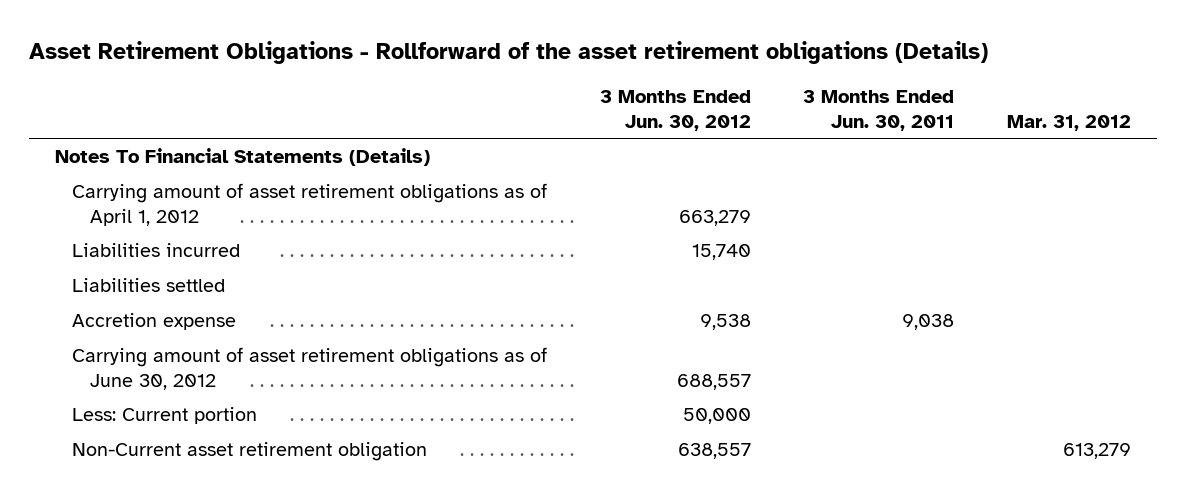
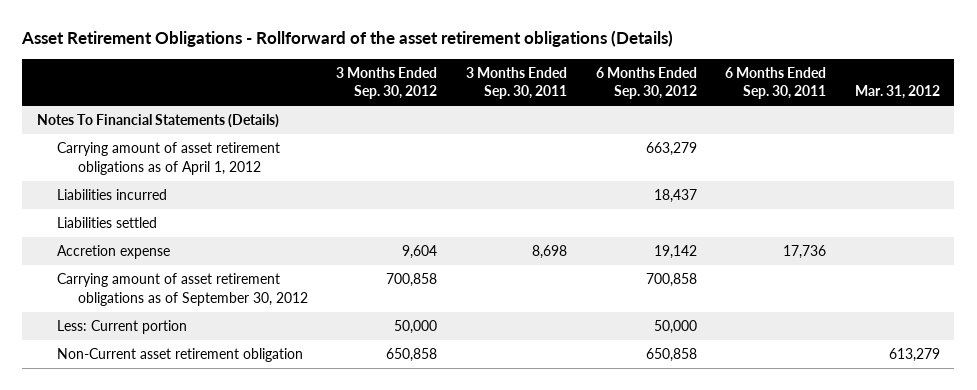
- | 3 Months Ended Jun. 30, 2012 | 3 Months Ended Jun. 30, 2011 | Mar. 31, 2012
+ | 3 Months Ended Sep. 30, 2012 | 3 Months Ended Sep. 30, 2011 | 6 Months Ended Sep. 30, 2012 | 6 Months Ended Sep. 30, 2011 | Mar. 31, 2012
- Carrying amount of asset retirement obligations as of June 30, 2012 | 688,557 | |
+ Carrying amount of asset retirement obligations as of September 30, 2012 | 700,858 | | 700,858 | |

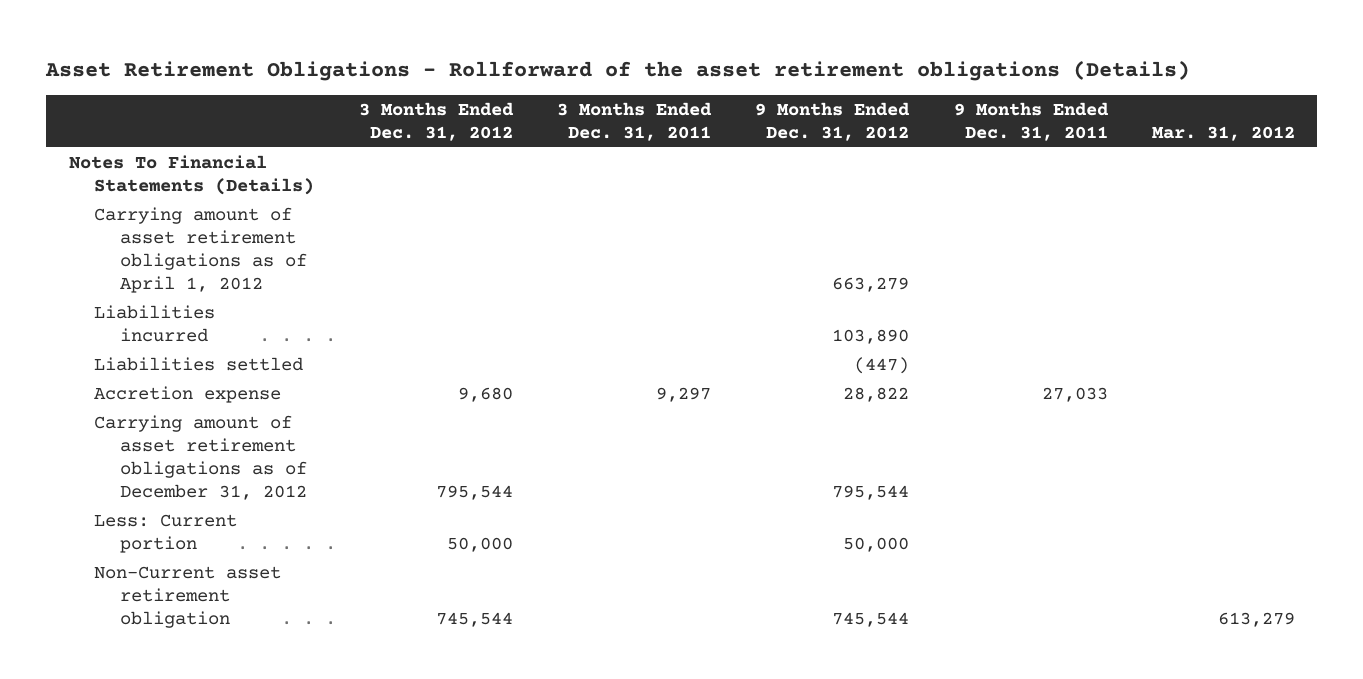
- | 3 Months Ended Sep. 30, 2012 | 3 Months Ended Sep. 30, 2011 | 6 Months Ended Sep. 30, 2012 | 6 Months Ended Sep. 30, 2011 | Mar. 31, 2012
+ | 3 Months Ended Dec. 31, 2012 | 3 Months Ended Dec. 31, 2011 | 9 Months Ended Dec. 31, 2012 | 9 Months Ended Dec. 31, 2011 | Mar. 31, 2012
- Carrying amount of asset retirement obligations as of September 30, 2012 | 700,858 | | 700,858 | |
+ Carrying amount of asset retirement obligations as of December 31, 2012 | 795,544 | | 795,544 | |

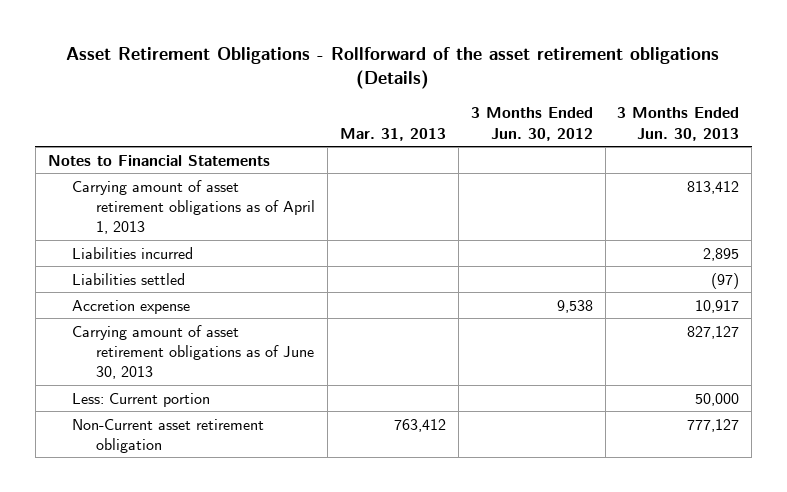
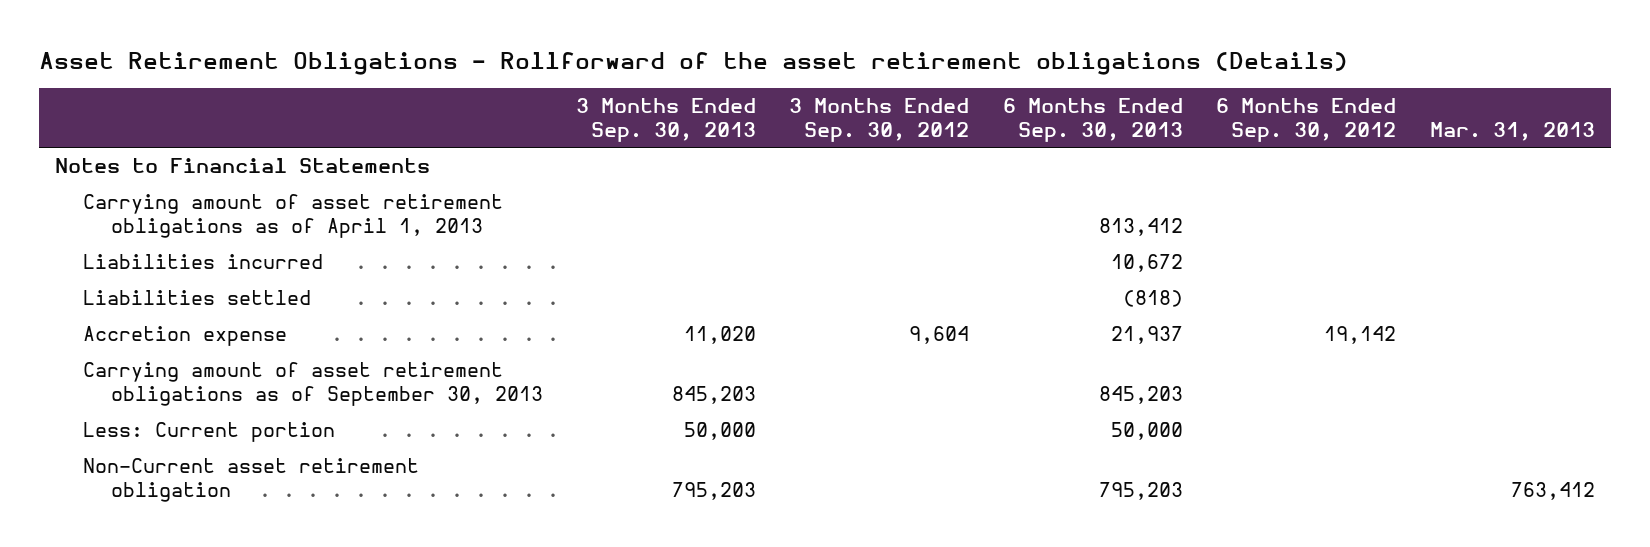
- | Mar. 31, 2013 | 3 Months Ended Jun. 30, 2012 | 3 Months Ended Jun. 30, 2013
+ | 3 Months Ended Sep. 30, 2013 | 3 Months Ended Sep. 30, 2012 | 6 Months Ended Sep. 30, 2013 | 6 Months Ended Sep. 30, 2012 | Mar. 31, 2013
- Carrying amount of asset retirement obligations as of June 30, 2013 | | | 827,127
+ Carrying amount of asset retirement obligations as of September 30, 2013 | 845,203 | | 845,203 | |

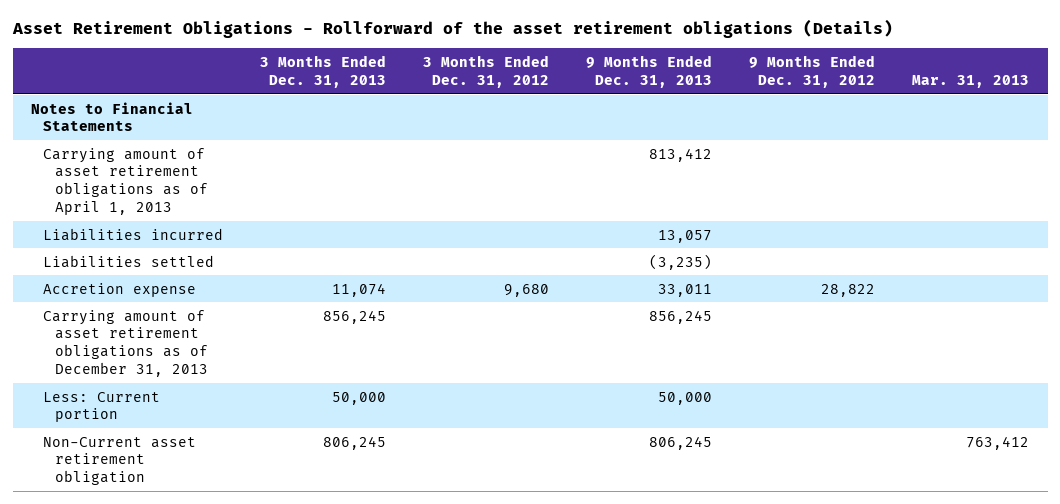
- | 3 Months Ended Sep. 30, 2013 | 3 Months Ended Sep. 30, 2012 | 6 Months Ended Sep. 30, 2013 | 6 Months Ended Sep. 30, 2012 | Mar. 31, 2013
+ | 3 Months Ended Dec. 31, 2013 | 3 Months Ended Dec. 31, 2012 | 9 Months Ended Dec. 31, 2013 | 9 Months Ended Dec. 31, 2012 | Mar. 31, 2013
- Carrying amount of asset retirement obligations as of September 30, 2013 | 845,203 | | 845,203 | |
+ Carrying amount of asset retirement obligations as of December 31, 2013 | 856,245 | | 856,245 | |

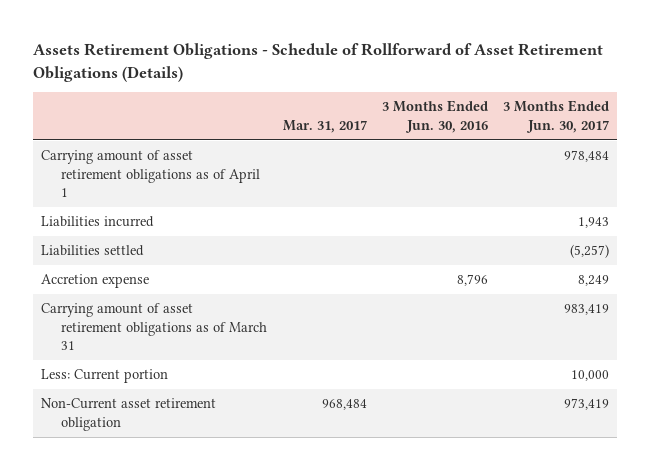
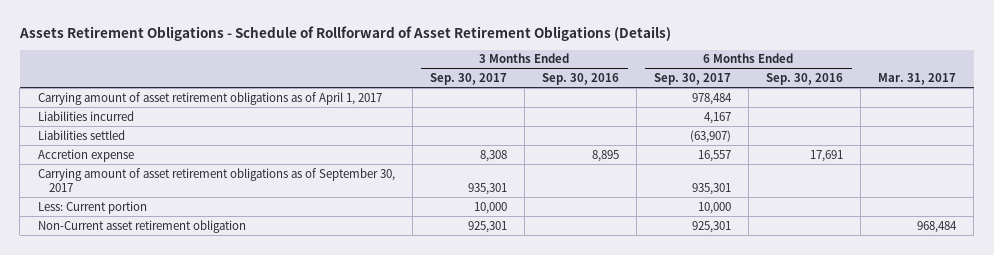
- | Mar. 31, 2017 | 3 Months Ended Jun. 30, 2016 | 3 Months Ended Jun. 30, 2017
+ | 3 Months Ended Sep. 30, 2017 | 3 Months Ended Sep. 30, 2016 | 6 Months Ended Sep. 30, 2017 | 6 Months Ended Sep. 30, 2016 | Mar. 31, 2017
- Carrying amount of asset retirement obligations as of April 1 | | | 978,484
+ Carrying amount of asset retirement obligations as of April 1, 2017 | | | 978,484 | |
- Carrying amount of asset retirement obligations as of March 31 | | | 983,419
+ Carrying amount of asset retirement obligations as of September 30, 2017 | 935,301 | | 935,301 | |

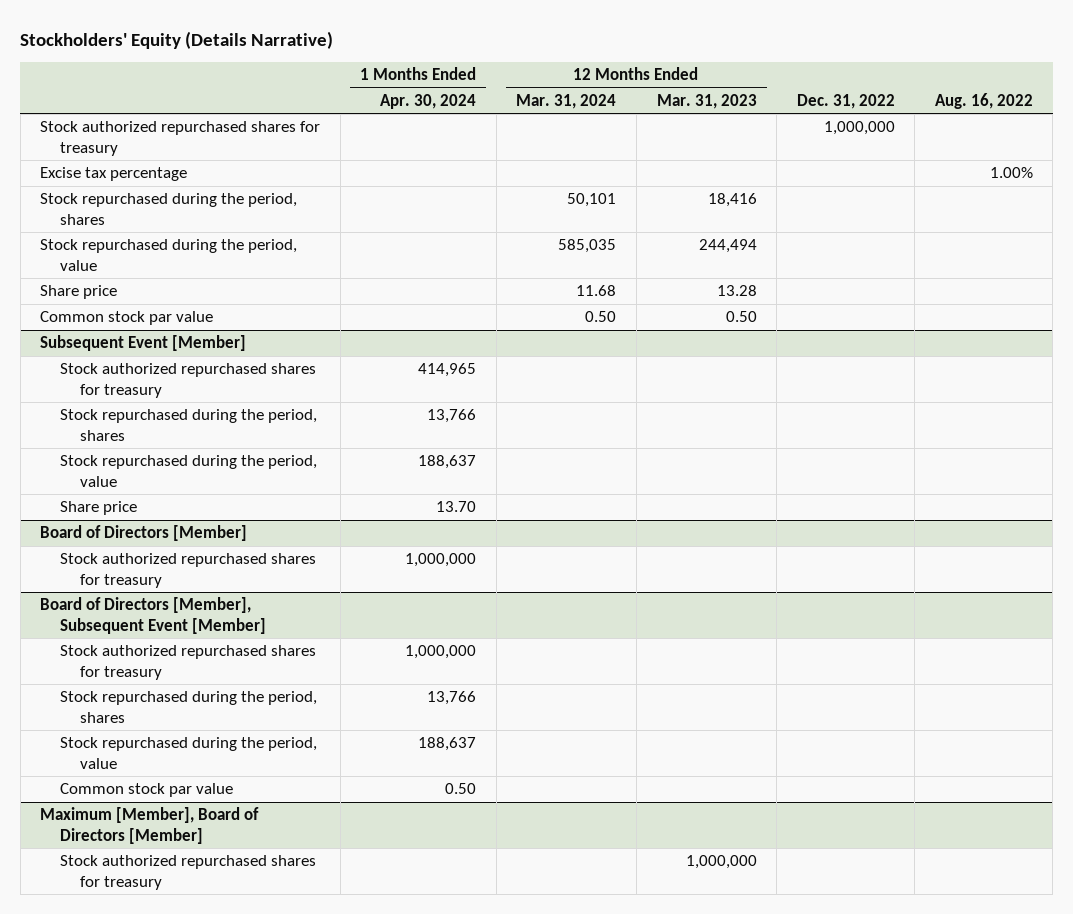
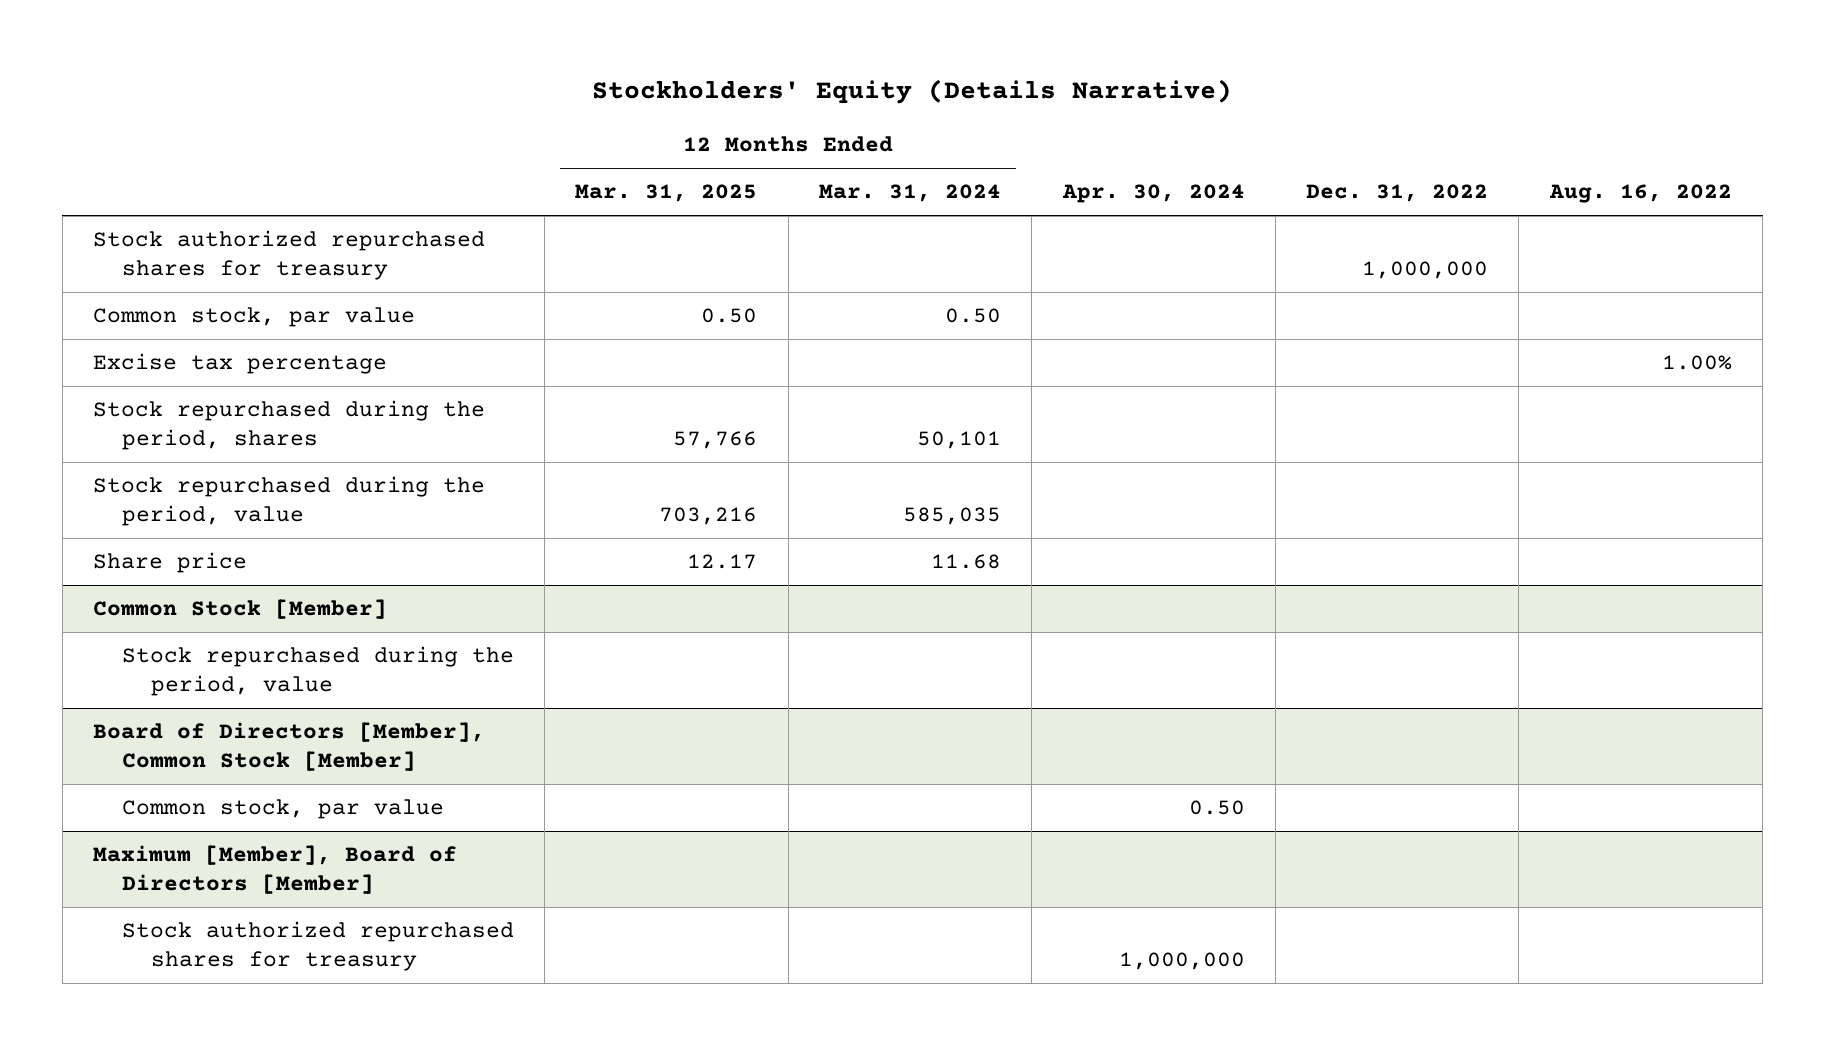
- | 1 Months Ended Apr. 30, 2024 | 12 Months Ended Mar. 31, 2024 | 12 Months Ended Mar. 31, 2023 | Dec. 31, 2022 | Aug. 16, 2022
+ | 12 Months Ended Mar. 31, 2025 | 12 Months Ended Mar. 31, 2024 | Apr. 30, 2024 | Dec. 31, 2022 | Aug. 16, 2022
+ Common stock, par value | 0.50 | 0.50 | | |
- Common stock par value | | 0.50 | 0.50 | |
- Subsequent Event [Member]
- Stock authorized repurchased shares for treasury | 414,965 | | | |
- Stock repurchased during the period, shares | 13,766 | | | |
- Stock repurchased during the period, value | 188,637 | | | |
- Share price | 13.70 | | | |
- Board of Directors [Member]
- Stock authorized repurchased shares for treasury | 1,000,000 | | | |
- Board of Directors [Member], Subsequent Event [Member]
- Stock authorized repurchased shares for treasury | 1,000,000 | | | |
- Stock repurchased during the period, shares | 13,766 | | | |
- Stock repurchased during the period, value | 188,637 | | | |
- Common stock par value | 0.50 | | | |
+ Common Stock [Member]
+ Stock repurchased during the period, value
+ Board of Directors [Member], Common Stock [Member]
+ Common stock, par value | | | 0.50 | |

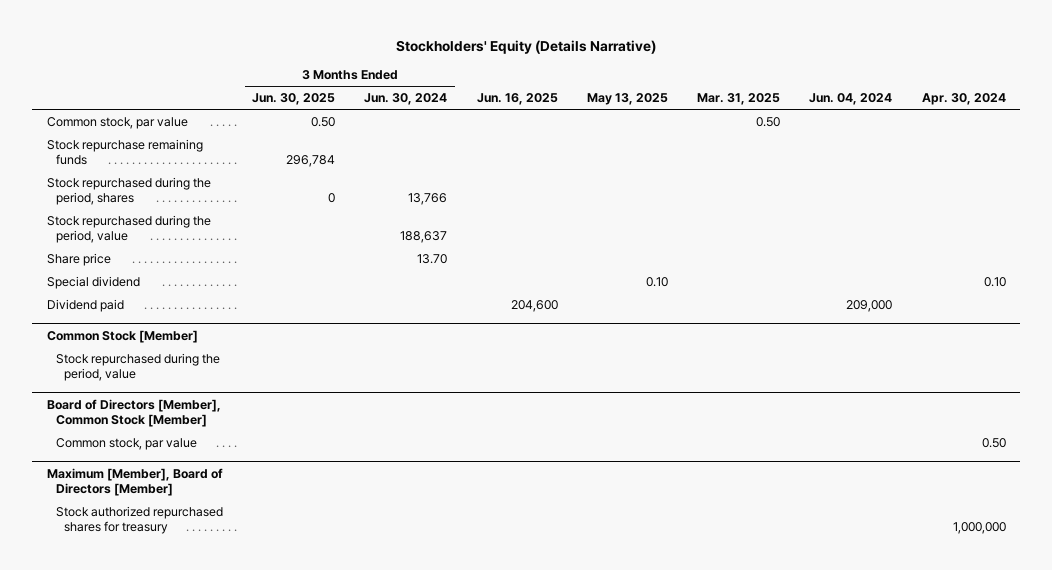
- | 12 Months Ended Mar. 31, 2025 | 12 Months Ended Mar. 31, 2024 | Apr. 30, 2024 | Dec. 31, 2022 | Aug. 16, 2022
+ | 3 Months Ended Jun. 30, 2025 | 3 Months Ended Jun. 30, 2024 | Jun. 16, 2025 | May 13, 2025 | Mar. 31, 2025 | Jun. 04, 2024 | Apr. 30, 2024
- Stock authorized repurchased shares for treasury | | | | 1,000,000 |
- Excise tax percentage | | | | | 1.00%
+ Stock repurchase remaining funds | 296,784 | | | | | |
+ Special dividend | | | | 0.10 | | | 0.10
+ Dividend paid | | | 204,600 | | | 209,000 |

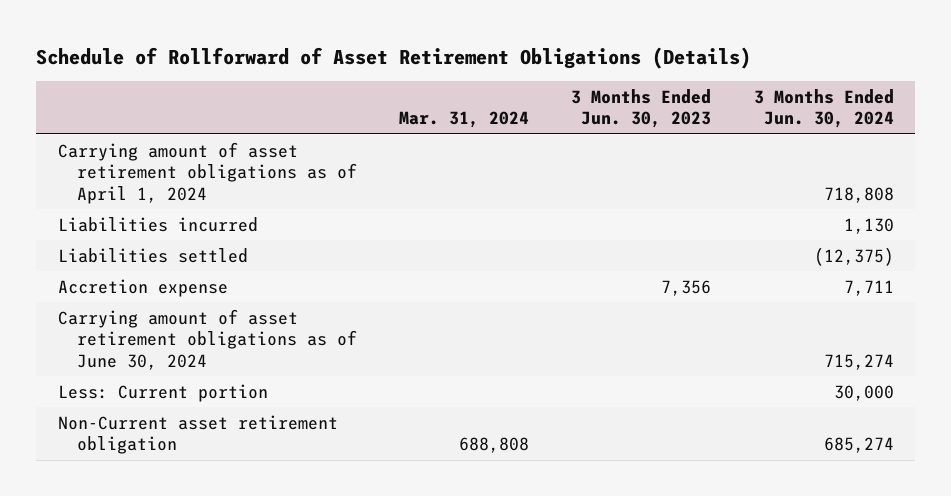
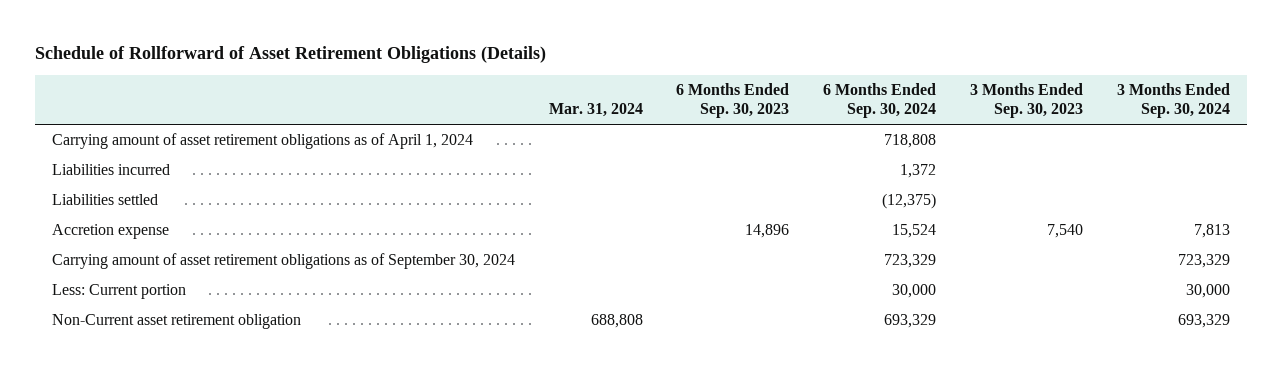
- | Mar. 31, 2024 | 3 Months Ended Jun. 30, 2023 | 3 Months Ended Jun. 30, 2024
+ | Mar. 31, 2024 | 6 Months Ended Sep. 30, 2023 | 6 Months Ended Sep. 30, 2024 | 3 Months Ended Sep. 30, 2023 | 3 Months Ended Sep. 30, 2024
- Carrying amount of asset retirement obligations as of June 30, 2024 | | | 715,274
+ Carrying amount of asset retirement obligations as of September 30, 2024 | | | 723,329 | | 723,329

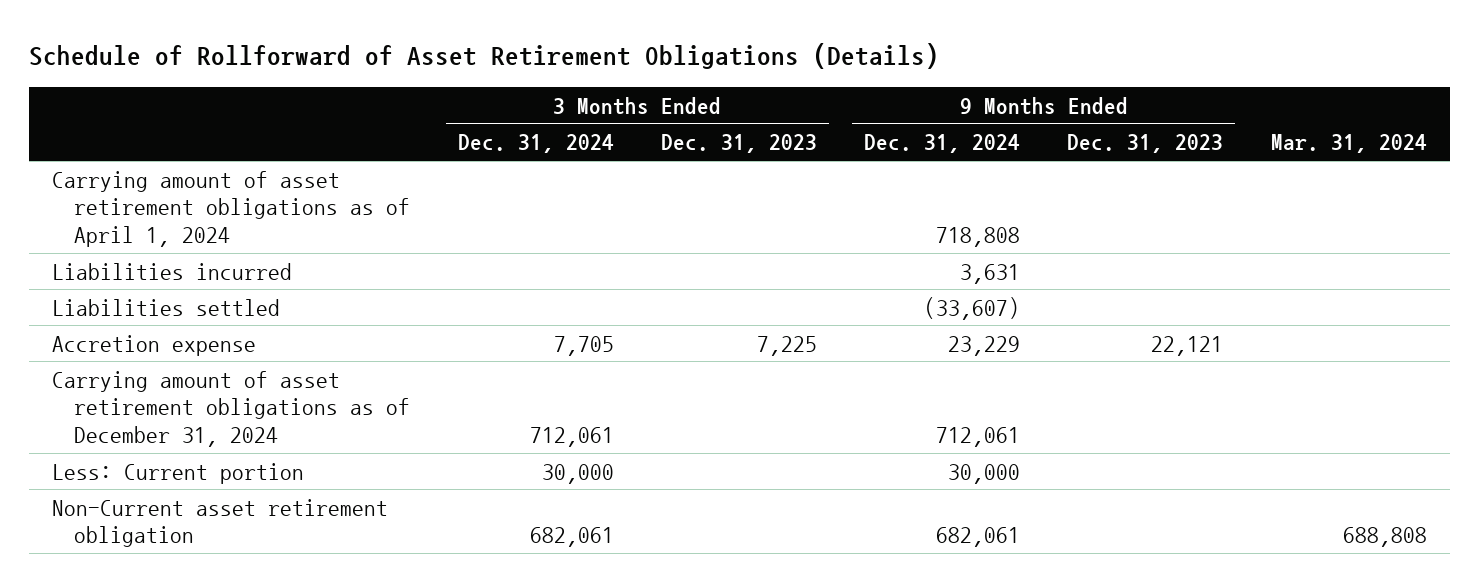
- | Mar. 31, 2024 | 6 Months Ended Sep. 30, 2023 | 6 Months Ended Sep. 30, 2024 | 3 Months Ended Sep. 30, 2023 | 3 Months Ended Sep. 30, 2024
+ | 3 Months Ended Dec. 31, 2024 | 3 Months Ended Dec. 31, 2023 | 9 Months Ended Dec. 31, 2024 | 9 Months Ended Dec. 31, 2023 | Mar. 31, 2024
- Carrying amount of asset retirement obligations as of September 30, 2024 | | | 723,329 | | 723,329
+ Carrying amount of asset retirement obligations as of December 31, 2024 | 712,061 | | 712,061 | |

